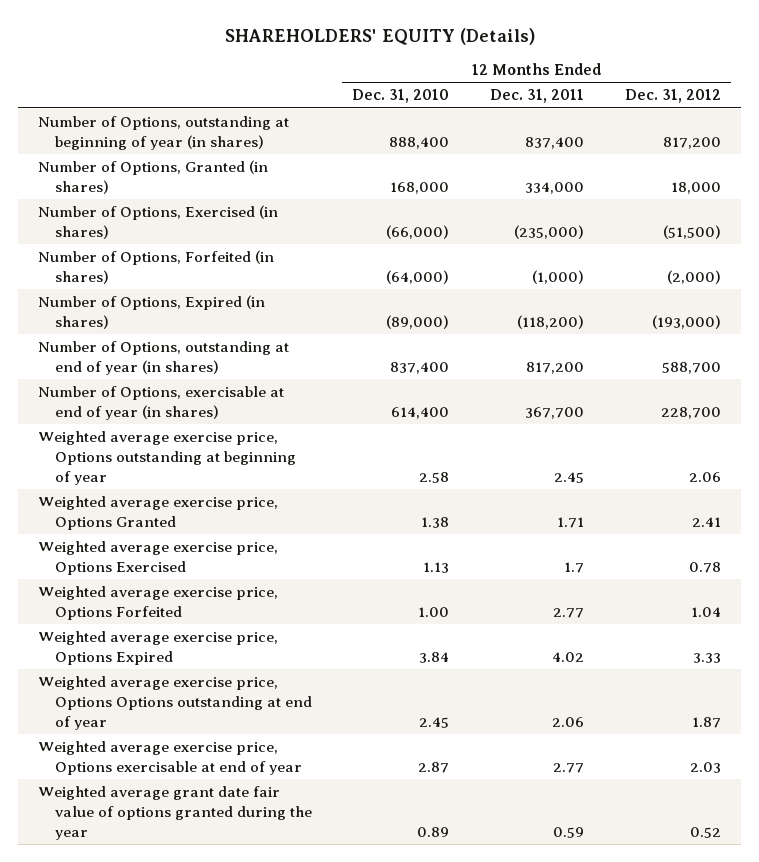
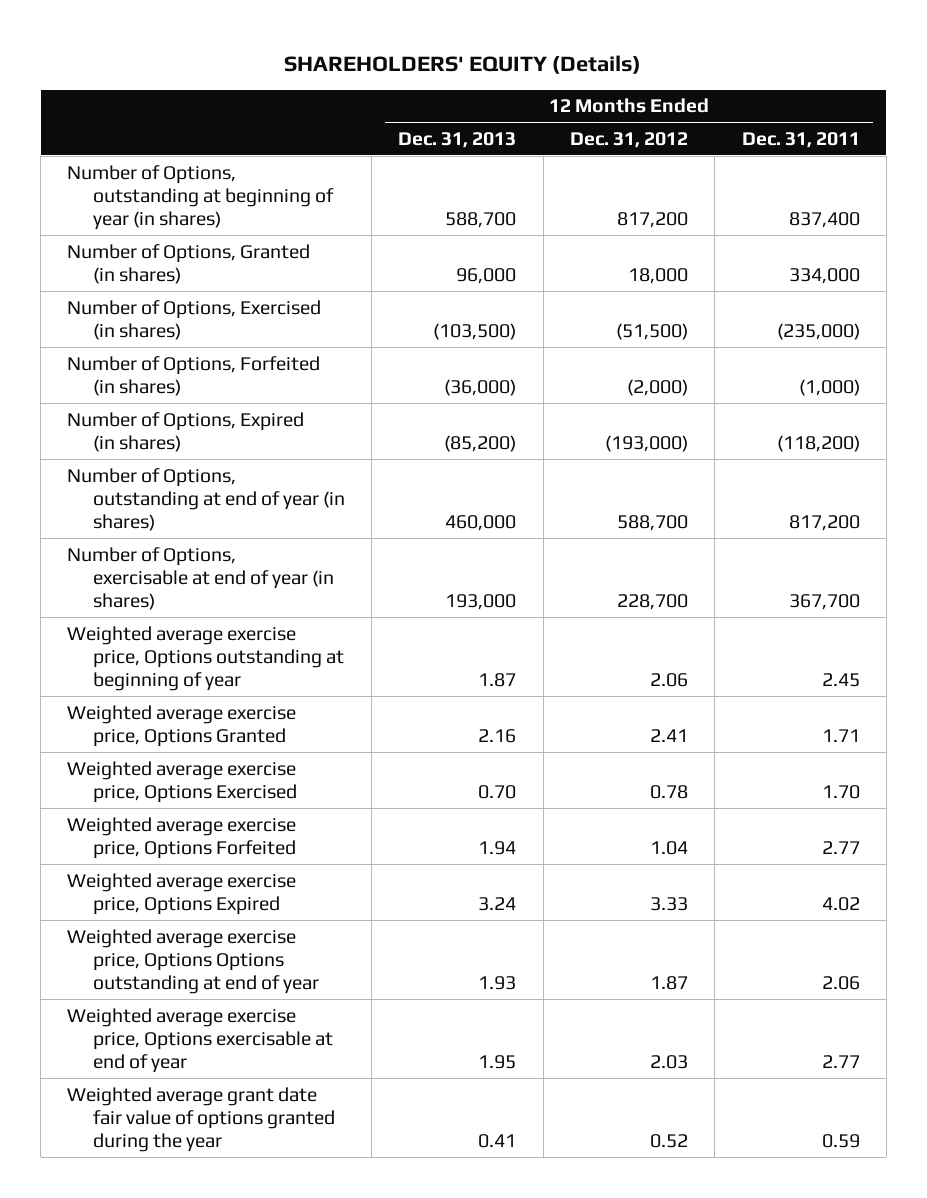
- | 12 Months Ended Dec. 31, 2010 | 12 Months Ended Dec. 31, 2011 | 12 Months Ended Dec. 31, 2012
+ | 12 Months Ended Dec. 31, 2013 | 12 Months Ended Dec. 31, 2012 | 12 Months Ended Dec. 31, 2011
- Weighted average exercise price, Options Exercised | 1.13 | 1.7 | 0.78
+ Weighted average exercise price, Options Exercised | 0.70 | 0.78 | 1.70

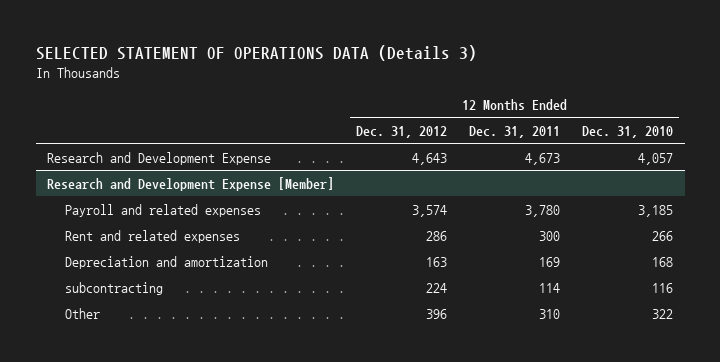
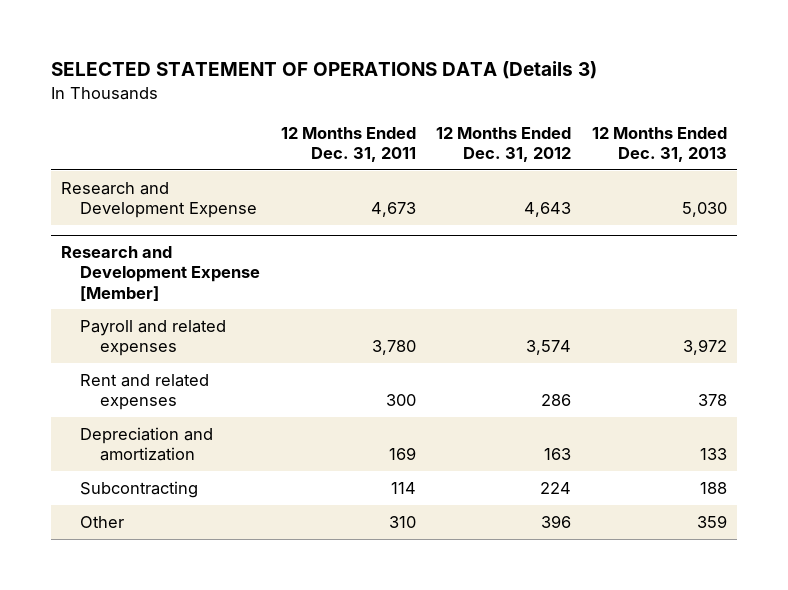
- | 12 Months Ended Dec. 31, 2012 | 12 Months Ended Dec. 31, 2011 | 12 Months Ended Dec. 31, 2010
+ | 12 Months Ended Dec. 31, 2011 | 12 Months Ended Dec. 31, 2012 | 12 Months Ended Dec. 31, 2013
@ Research and Development Expense [Member]
- subcontracting | 224 | 114 | 116
+ Subcontracting | 114 | 224 | 188

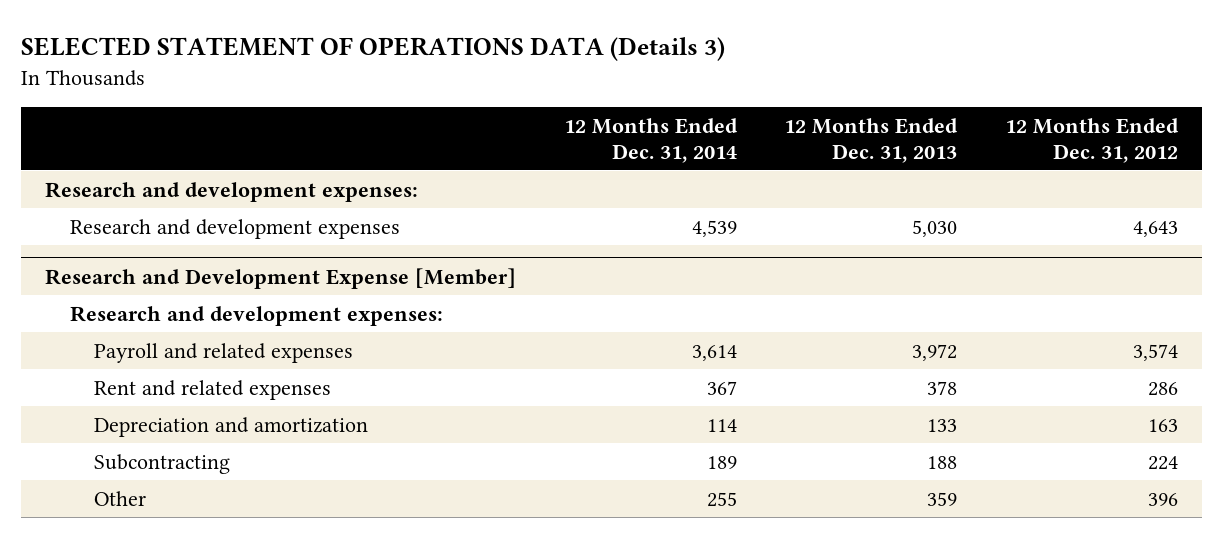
- | 12 Months Ended Dec. 31, 2011 | 12 Months Ended Dec. 31, 2012 | 12 Months Ended Dec. 31, 2013
+ | 12 Months Ended Dec. 31, 2014 | 12 Months Ended Dec. 31, 2013 | 12 Months Ended Dec. 31, 2012
- Research and Development Expense | 4,673 | 4,643 | 5,030
+ Research and development expenses:
+ Research and development expenses | 4,539 | 5,030 | 4,643
@ Research and Development Expense [Member]
+ Research and development expenses:

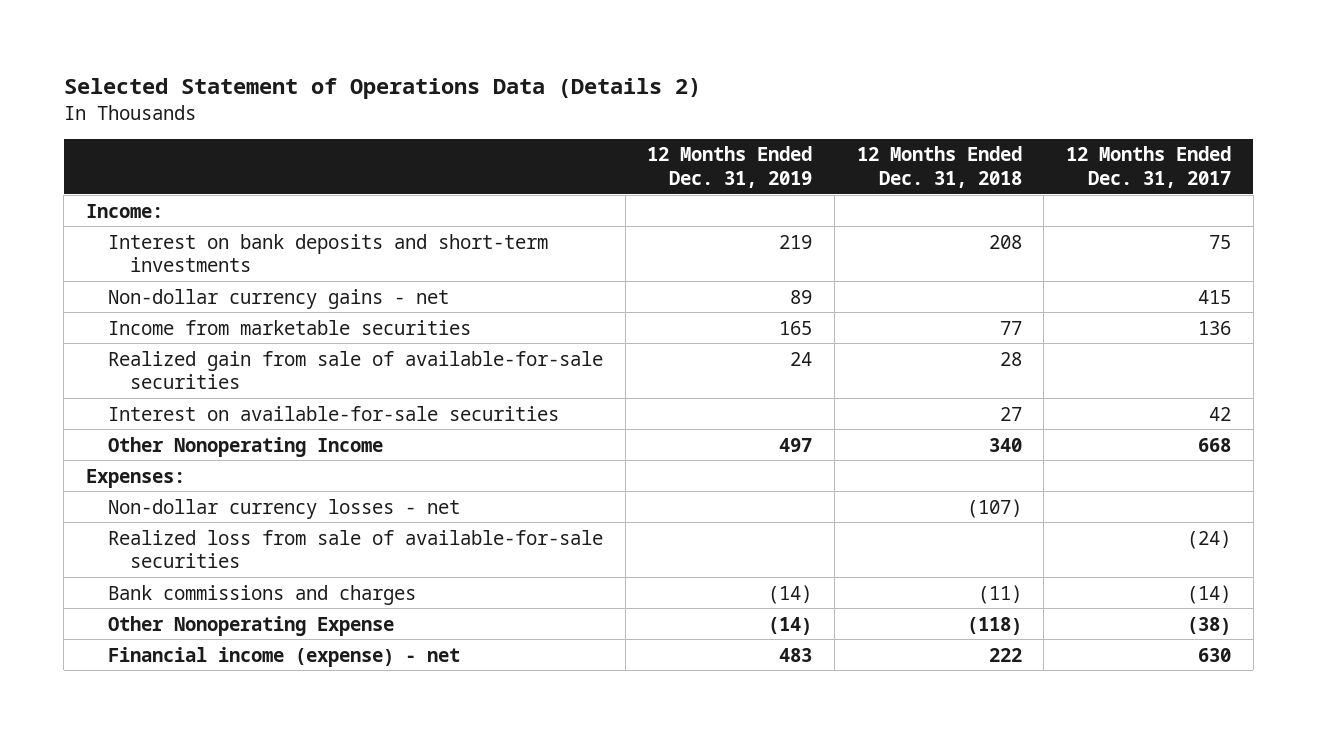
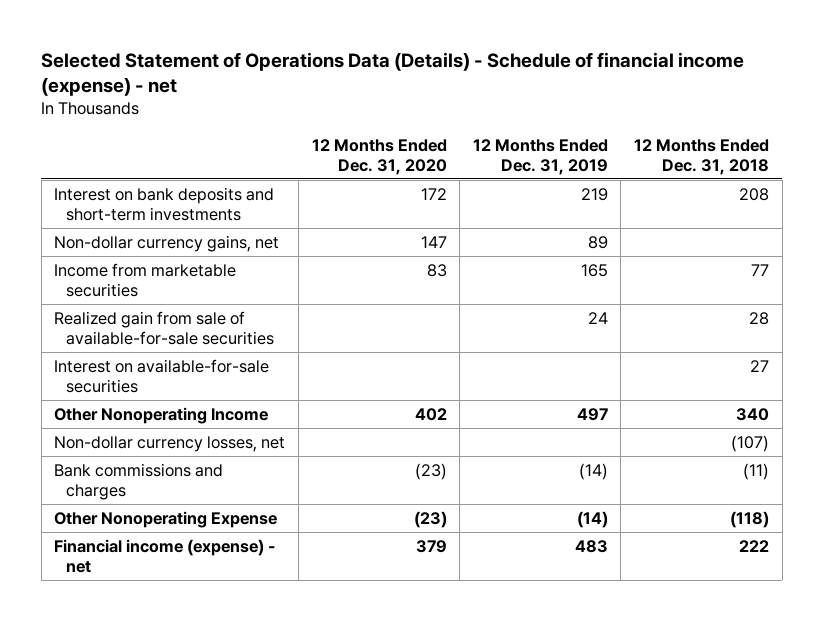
- Selected Statement of Operations Data (Details 2)
+ Selected Statement of Operations Data (Details) - Schedule of financial income (expense) - net
- | 12 Months Ended Dec. 31, 2019 | 12 Months Ended Dec. 31, 2018 | 12 Months Ended Dec. 31, 2017
+ | 12 Months Ended Dec. 31, 2020 | 12 Months Ended Dec. 31, 2019 | 12 Months Ended Dec. 31, 2018
- Income:
- Non-dollar currency gains - net | 89 | | 415
+ Non-dollar currency gains, net | 147 | 89 |
- Expenses:
- Non-dollar currency losses - net | | (107) |
- Realized loss from sale of available-for-sale securities | | | (24)
+ Non-dollar currency losses, net | | | (107)

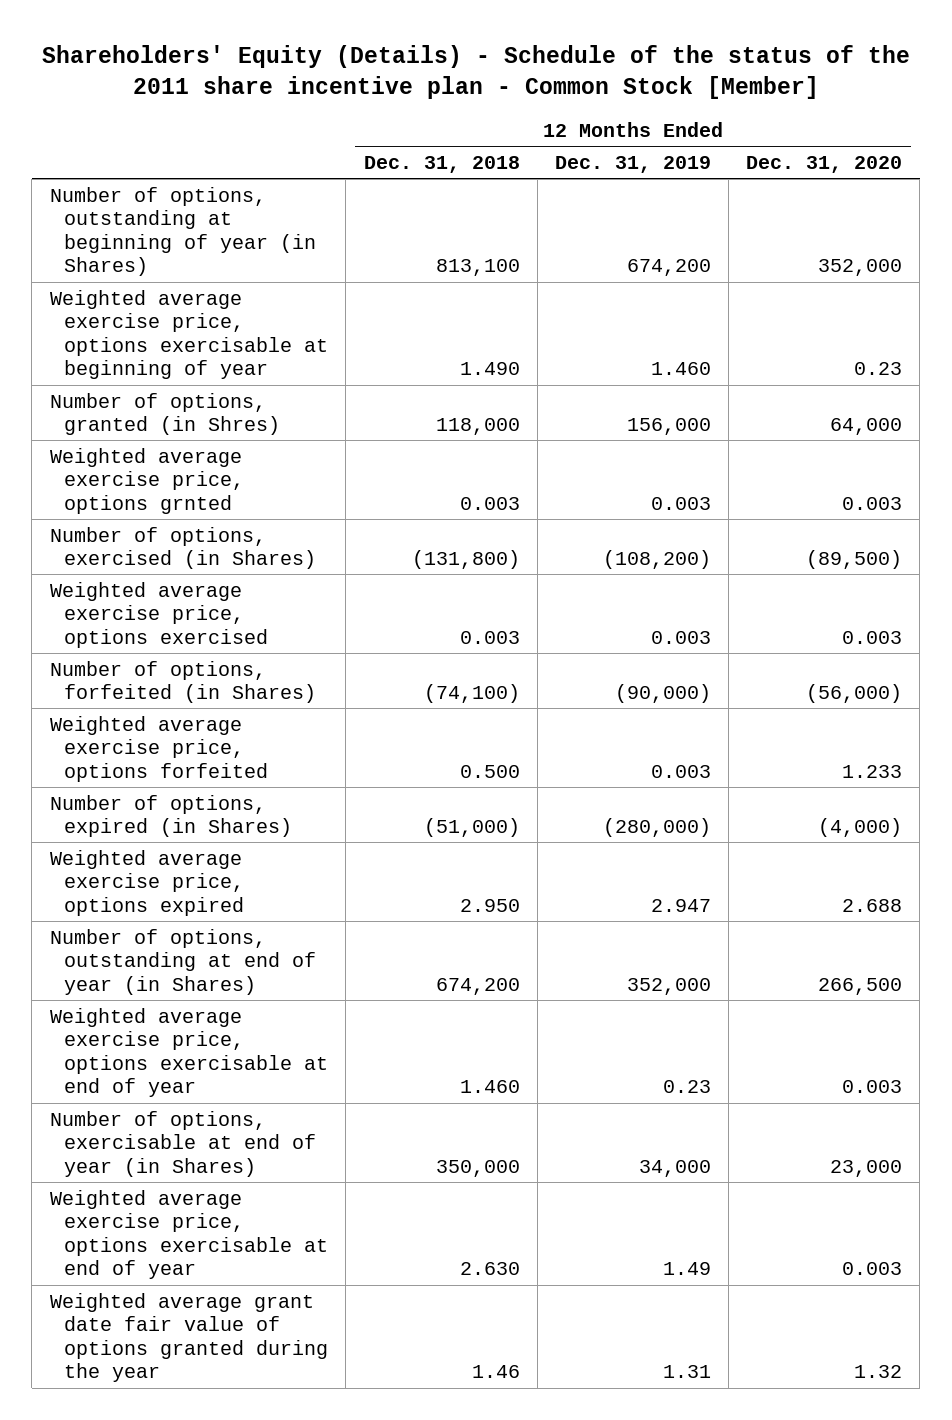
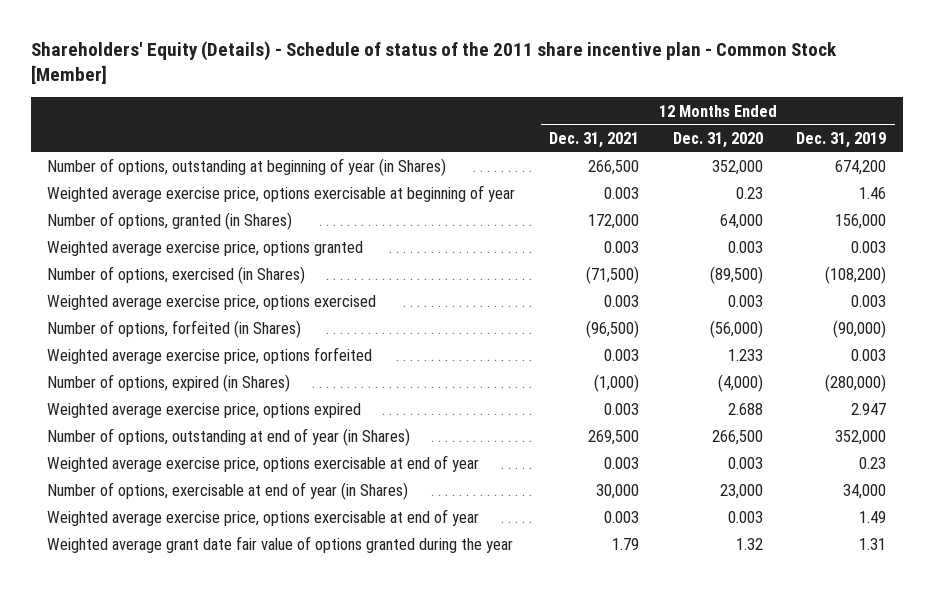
- Shareholders' Equity (Details) - Schedule of the status of the 2011 share incentive plan - Common Stock [Member]
+ Shareholders' Equity (Details) - Schedule of status of the 2011 share incentive plan - Common Stock [Member]
- | 12 Months Ended Dec. 31, 2018 | 12 Months Ended Dec. 31, 2019 | 12 Months Ended Dec. 31, 2020
+ | 12 Months Ended Dec. 31, 2021 | 12 Months Ended Dec. 31, 2020 | 12 Months Ended Dec. 31, 2019
- Weighted average exercise price, options exercisable at beginning of year | 1.490 | 1.460 | 0.23
- Number of options, granted (in Shres) | 118,000 | 156,000 | 64,000
- Weighted average exercise price, options grnted | 0.003 | 0.003 | 0.003
+ Weighted average exercise price, options exercisable at beginning of year | 0.003 | 0.23 | 1.46
+ Number of options, granted (in Shares) | 172,000 | 64,000 | 156,000
+ Weighted average exercise price, options granted | 0.003 | 0.003 | 0.003

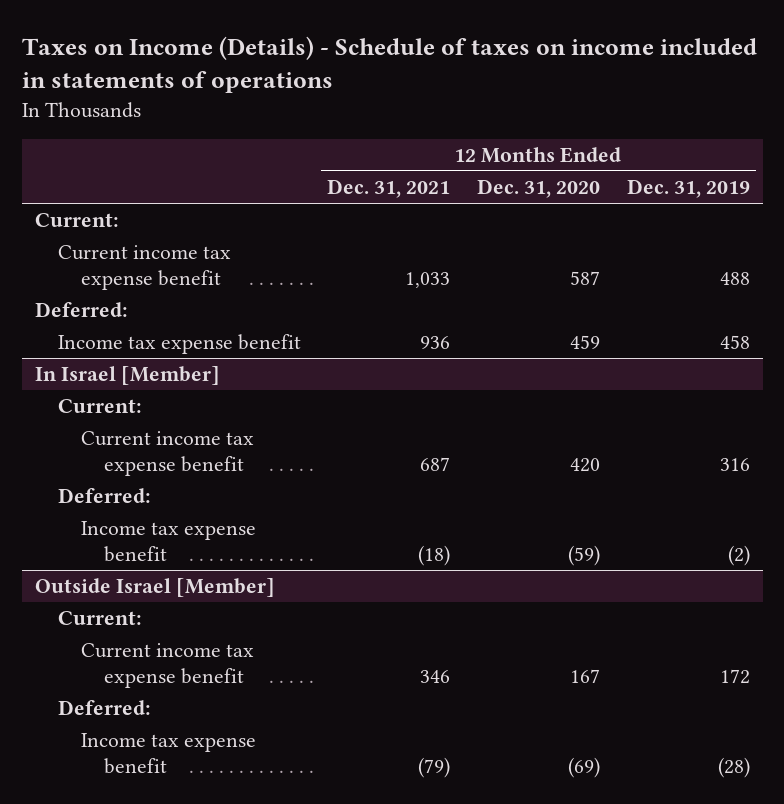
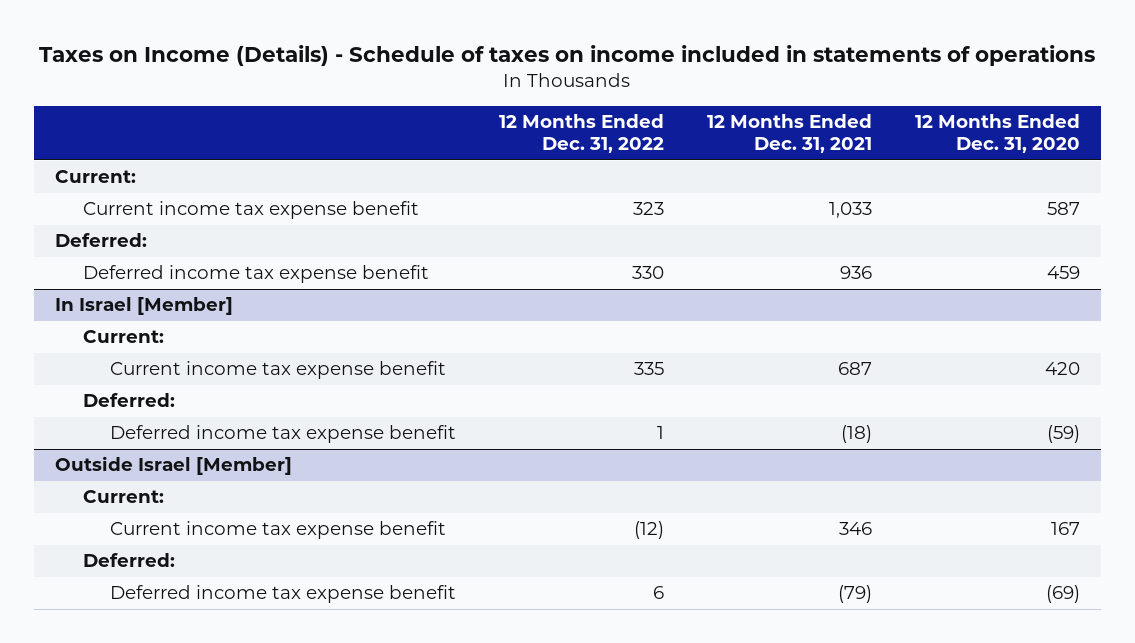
- | 12 Months Ended Dec. 31, 2021 | 12 Months Ended Dec. 31, 2020 | 12 Months Ended Dec. 31, 2019
+ | 12 Months Ended Dec. 31, 2022 | 12 Months Ended Dec. 31, 2021 | 12 Months Ended Dec. 31, 2020
- Income tax expense benefit | 936 | 459 | 458
+ Deferred income tax expense benefit | 330 | 936 | 459
@ In Israel [Member]
- Income tax expense benefit | (18) | (59) | (2)
+ Deferred income tax expense benefit | 1 | (18) | (59)
@ Outside Israel [Member]
- Income tax expense benefit | (79) | (69) | (28)
+ Deferred income tax expense benefit | 6 | (79) | (69)

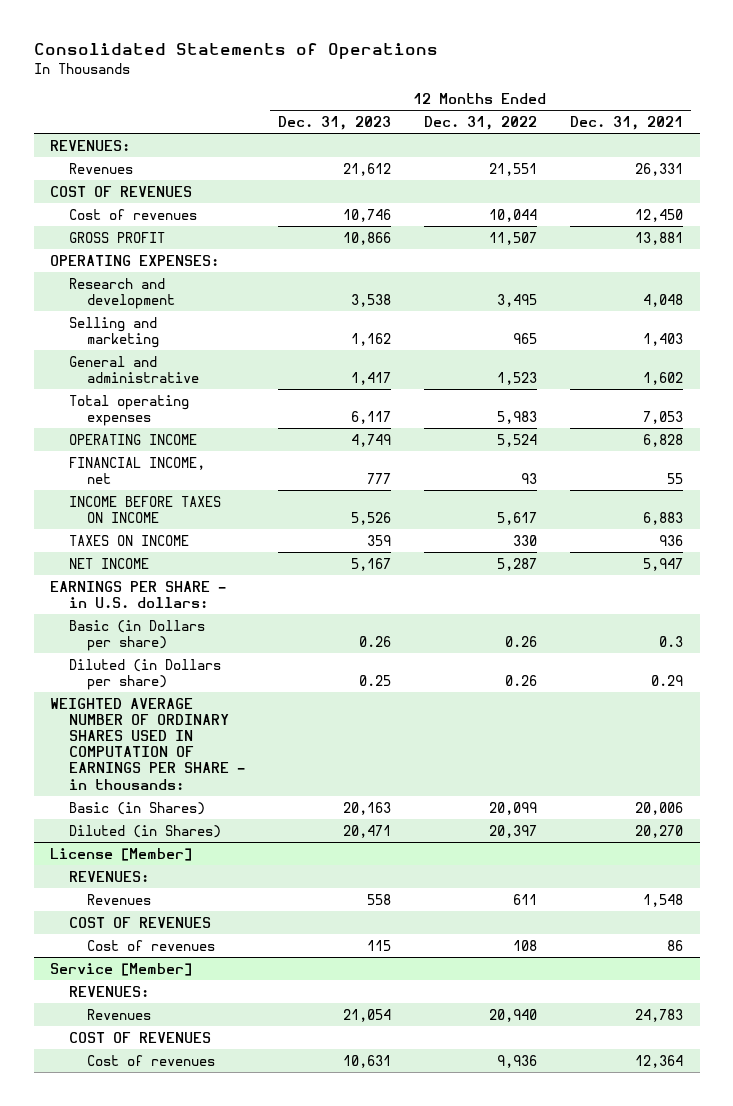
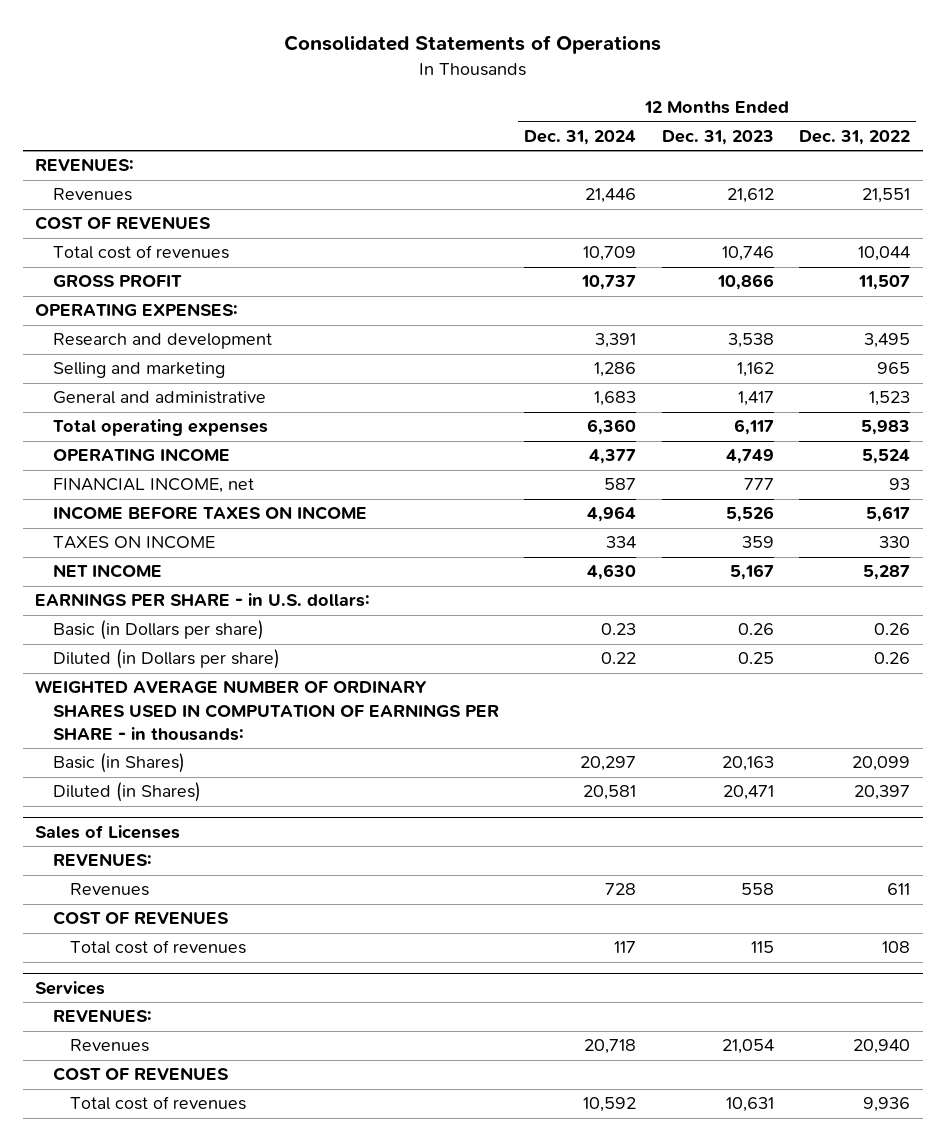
- | 12 Months Ended Dec. 31, 2023 | 12 Months Ended Dec. 31, 2022 | 12 Months Ended Dec. 31, 2021
+ | 12 Months Ended Dec. 31, 2024 | 12 Months Ended Dec. 31, 2023 | 12 Months Ended Dec. 31, 2022
- Cost of revenues | 10,746 | 10,044 | 12,450
+ Total cost of revenues | 10,709 | 10,746 | 10,044
- License [Member]
+ Sales of Licenses
- Cost of revenues | 115 | 108 | 86
- Service [Member]
+ Total cost of revenues | 117 | 115 | 108
+ Services
- Cost of revenues | 10,631 | 9,936 | 12,364
+ Total cost of revenues | 10,592 | 10,631 | 9,936

